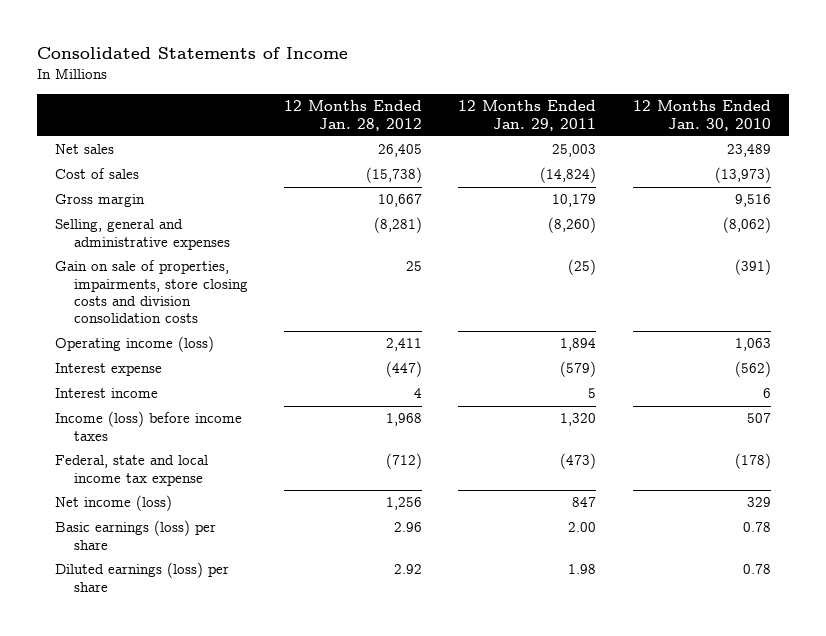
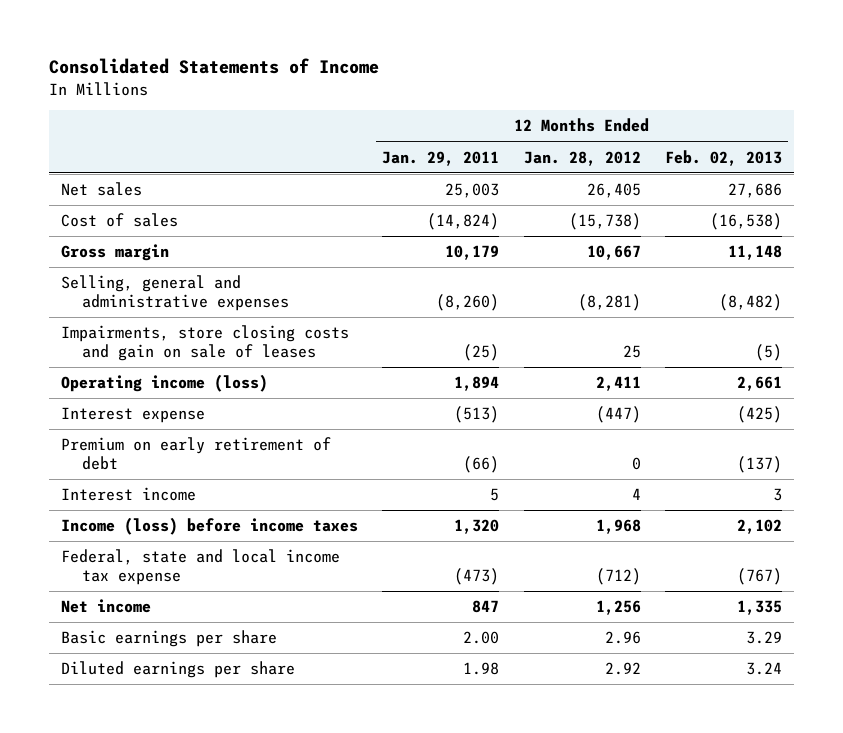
- | 12 Months Ended Jan. 28, 2012 | 12 Months Ended Jan. 29, 2011 | 12 Months Ended Jan. 30, 2010
+ | 12 Months Ended Jan. 29, 2011 | 12 Months Ended Jan. 28, 2012 | 12 Months Ended Feb. 02, 2013
- Gain on sale of properties, impairments, store closing costs and division consolidation costs | 25 | (25) | (391)
+ Impairments, store closing costs and gain on sale of leases | (25) | 25 | (5)
- Interest expense | (447) | (579) | (562)
+ Interest expense | (513) | (447) | (425)
+ Premium on early retirement of debt | (66) | 0 | (137)
- Net income (loss) | 1,256 | 847 | 329
- Basic earnings (loss) per share | 2.96 | 2.00 | 0.78
- Diluted earnings (loss) per share | 2.92 | 1.98 | 0.78
+ Net income | 847 | 1,256 | 1,335
+ Basic earnings per share | 2.00 | 2.96 | 3.29
+ Diluted earnings per share | 1.98 | 2.92 | 3.24

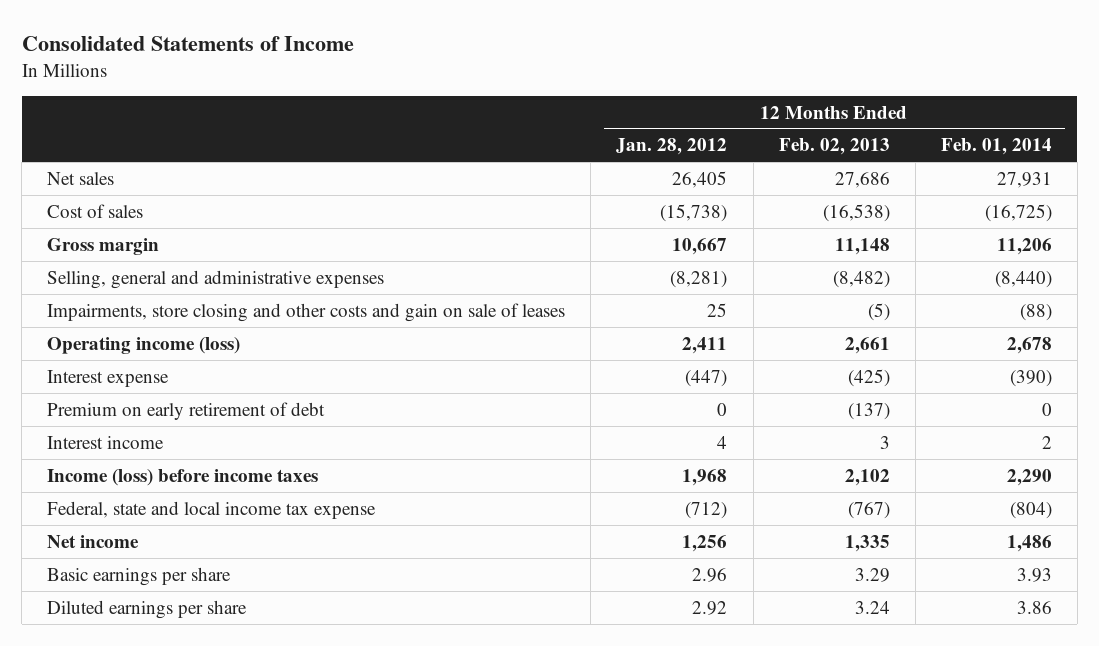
- | 12 Months Ended Jan. 29, 2011 | 12 Months Ended Jan. 28, 2012 | 12 Months Ended Feb. 02, 2013
+ | 12 Months Ended Jan. 28, 2012 | 12 Months Ended Feb. 02, 2013 | 12 Months Ended Feb. 01, 2014
- Impairments, store closing costs and gain on sale of leases | (25) | 25 | (5)
+ Impairments, store closing and other costs and gain on sale of leases | 25 | (5) | (88)

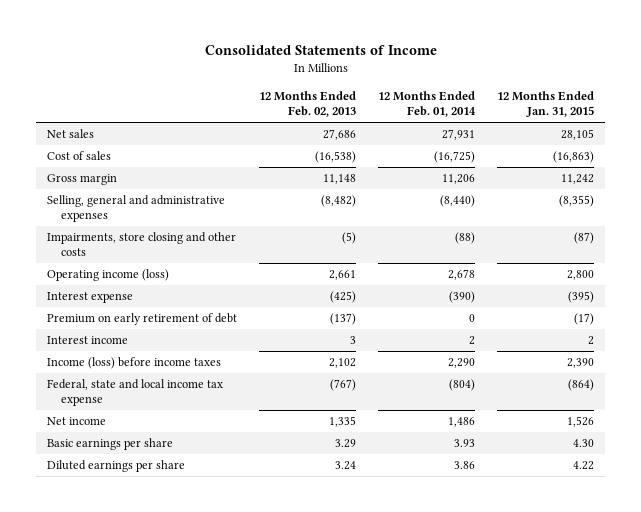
- | 12 Months Ended Jan. 28, 2012 | 12 Months Ended Feb. 02, 2013 | 12 Months Ended Feb. 01, 2014
+ | 12 Months Ended Feb. 02, 2013 | 12 Months Ended Feb. 01, 2014 | 12 Months Ended Jan. 31, 2015
- Impairments, store closing and other costs and gain on sale of leases | 25 | (5) | (88)
+ Impairments, store closing and other costs | (5) | (88) | (87)

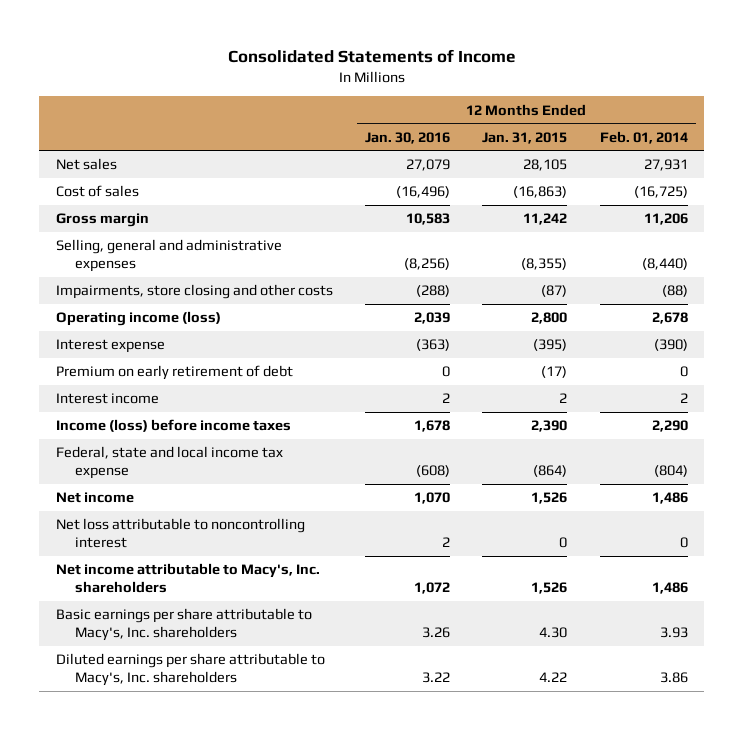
- | 12 Months Ended Feb. 02, 2013 | 12 Months Ended Feb. 01, 2014 | 12 Months Ended Jan. 31, 2015
+ | 12 Months Ended Jan. 30, 2016 | 12 Months Ended Jan. 31, 2015 | 12 Months Ended Feb. 01, 2014
- Basic earnings per share | 3.29 | 3.93 | 4.30
- Diluted earnings per share | 3.24 | 3.86 | 4.22
+ Net loss attributable to noncontrolling interest | 2 | 0 | 0
+ Net income attributable to Macy's, Inc. shareholders | 1,072 | 1,526 | 1,486
+ Basic earnings per share attributable to Macy's, Inc. shareholders | 3.26 | 4.30 | 3.93
+ Diluted earnings per share attributable to Macy's, Inc. shareholders | 3.22 | 4.22 | 3.86

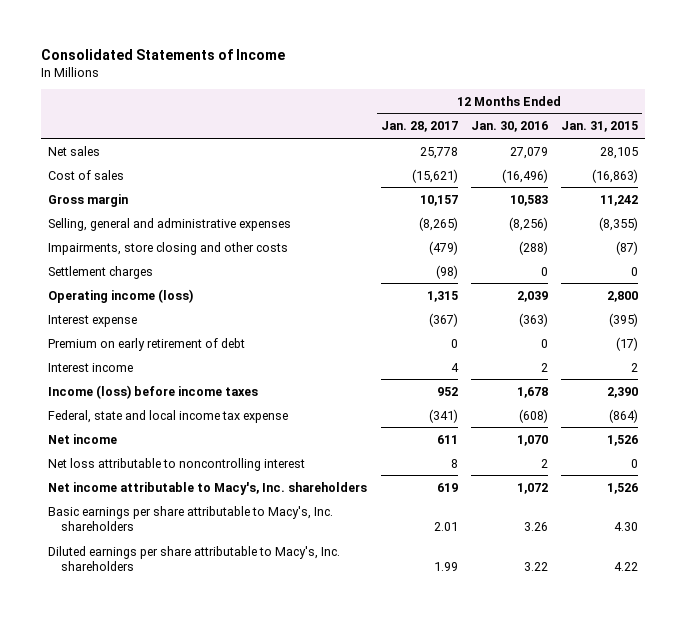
- | 12 Months Ended Jan. 30, 2016 | 12 Months Ended Jan. 31, 2015 | 12 Months Ended Feb. 01, 2014
+ | 12 Months Ended Jan. 28, 2017 | 12 Months Ended Jan. 30, 2016 | 12 Months Ended Jan. 31, 2015
+ Settlement charges | (98) | 0 | 0

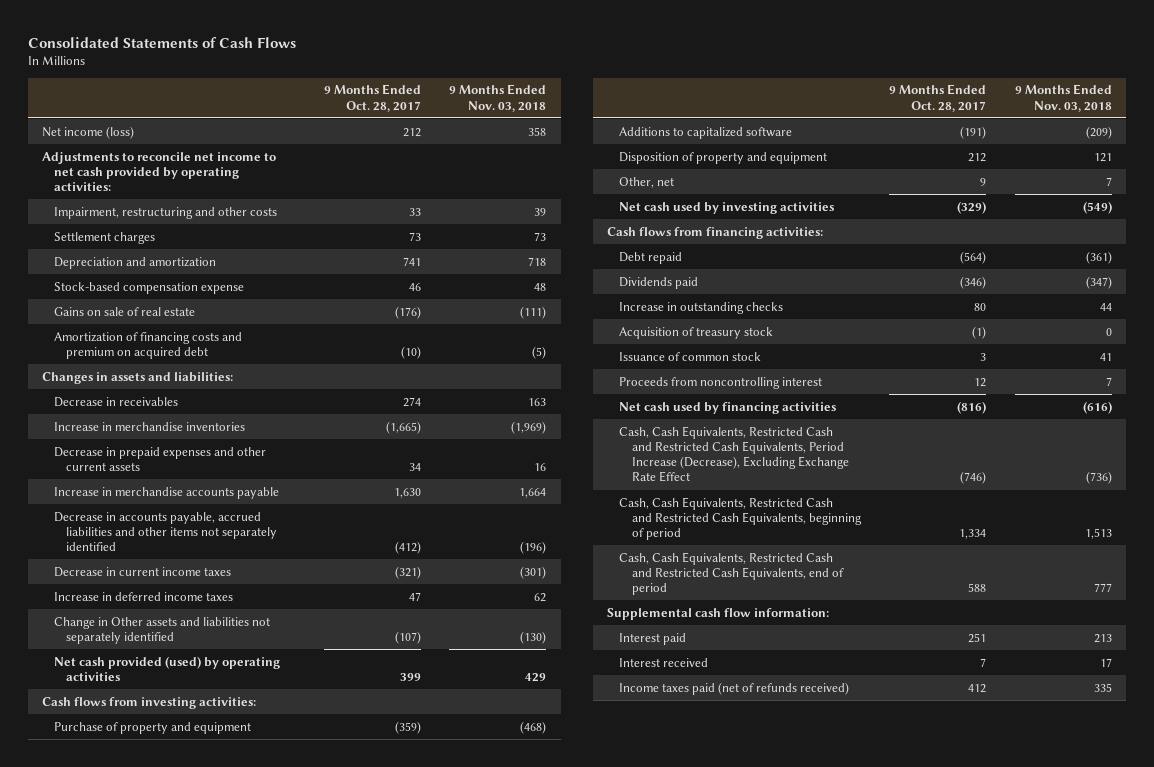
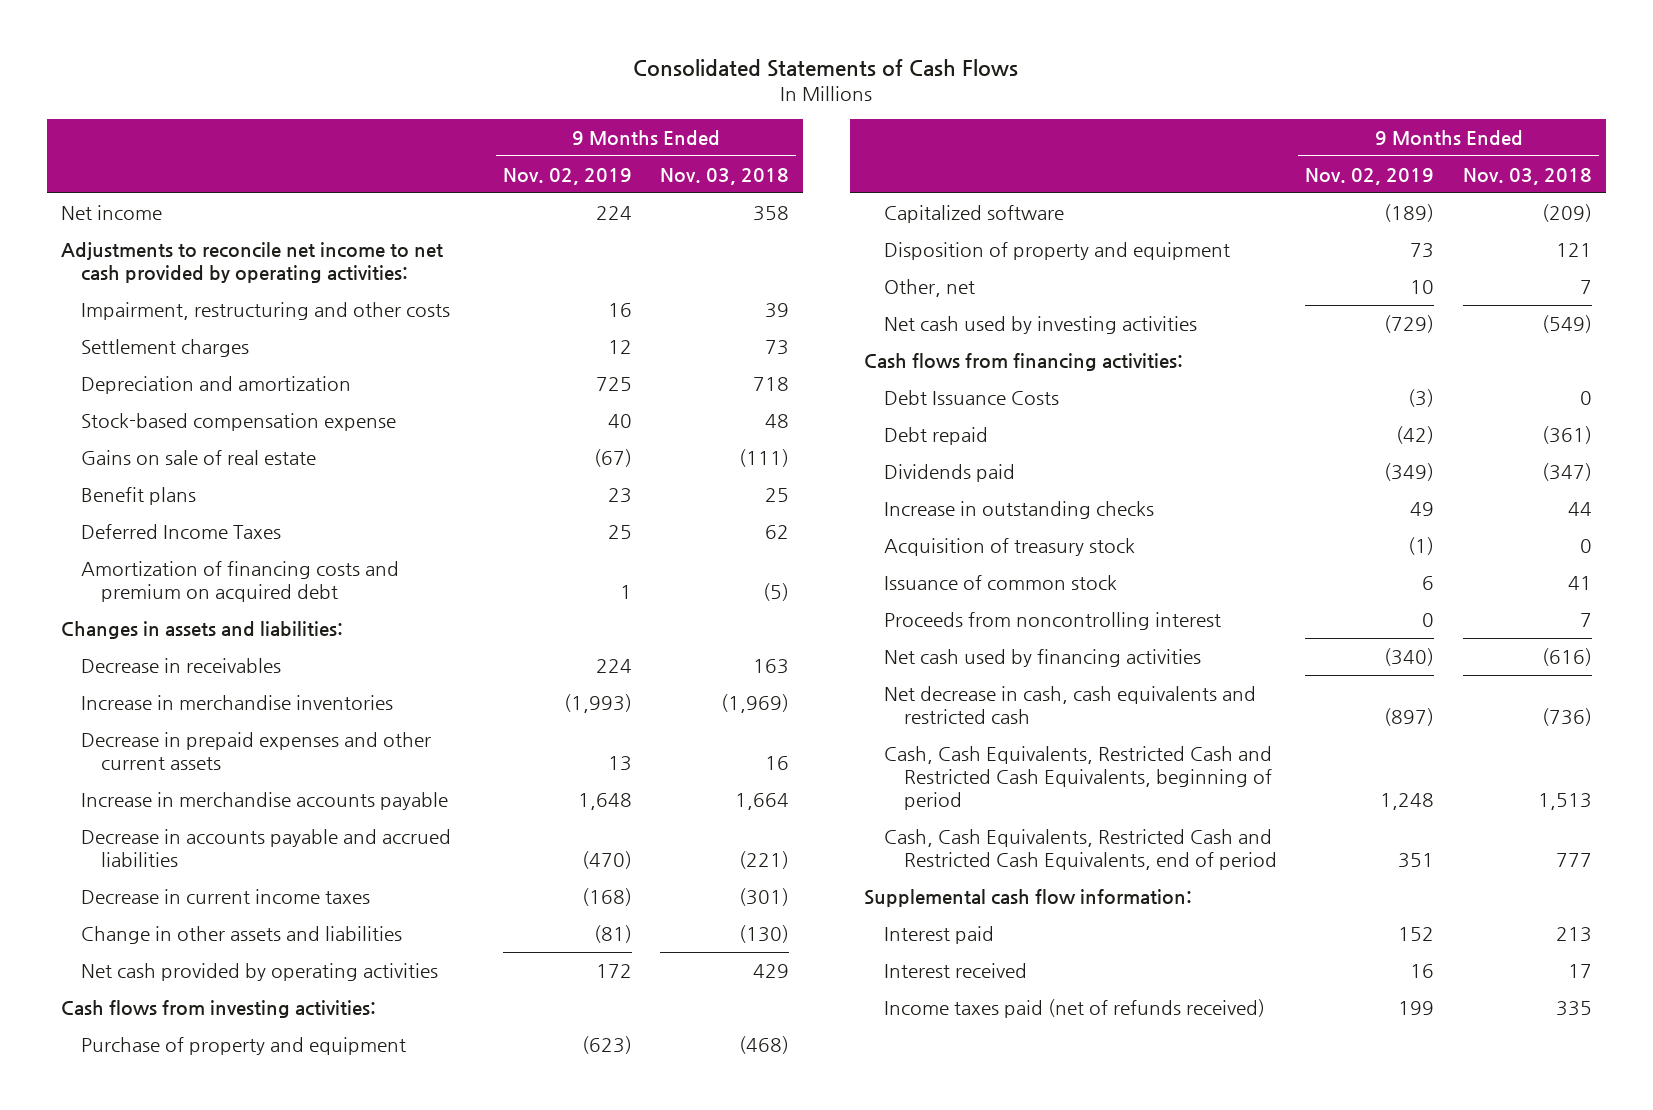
- | 9 Months Ended Oct. 28, 2017 | 9 Months Ended Nov. 03, 2018
+ | 9 Months Ended Nov. 02, 2019 | 9 Months Ended Nov. 03, 2018
- Net income (loss) | 212 | 358
+ Net income | 224 | 358
+ Benefit plans | 23 | 25
+ Deferred Income Taxes | 25 | 62
- Decrease in accounts payable, accrued liabilities and other items not separately identified | (412) | (196)
+ Decrease in accounts payable and accrued liabilities | (470) | (221)
- Increase in deferred income taxes | 47 | 62
- Change in Other assets and liabilities not separately identified | (107) | (130)
- Net cash provided (used) by operating activities | 399 | 429
+ Change in other assets and liabilities | (81) | (130)
+ Net cash provided by operating activities | 172 | 429
- Additions to capitalized software | (191) | (209)
+ Capitalized software | (189) | (209)
+ Debt Issuance Costs | (3) | 0
- Cash, Cash Equivalents, Restricted Cash and Restricted Cash Equivalents, Period Increase (Decrease), Excluding Exchange Rate Effect | (746) | (736)
+ Net decrease in cash, cash equivalents and restricted cash | (897) | (736)

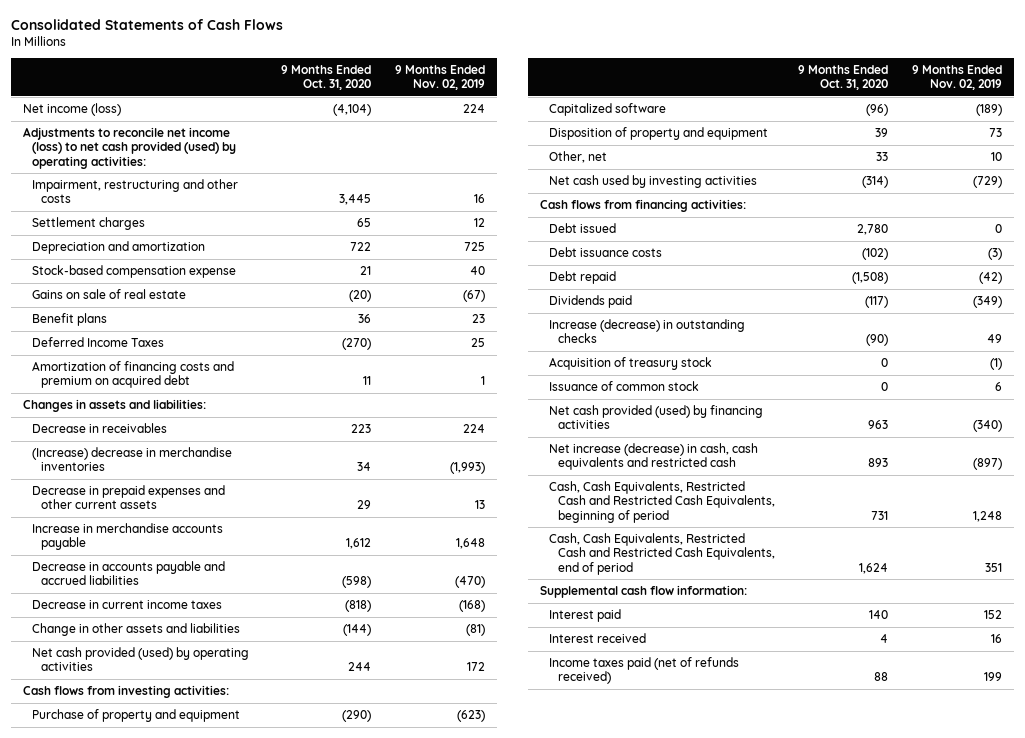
- | 9 Months Ended Nov. 02, 2019 | 9 Months Ended Nov. 03, 2018
+ | 9 Months Ended Oct. 31, 2020 | 9 Months Ended Nov. 02, 2019
- Net income | 224 | 358
- Adjustments to reconcile net income to net cash provided by operating activities:
+ Net income (loss) | (4,104) | 224
+ Adjustments to reconcile net income (loss) to net cash provided (used) by operating activities:
- Increase in merchandise inventories | (1,993) | (1,969)
+ (Increase) decrease in merchandise inventories | 34 | (1,993)
- Net cash provided by operating activities | 172 | 429
+ Net cash provided (used) by operating activities | 244 | 172
- Debt Issuance Costs | (3) | 0
+ Debt issued | 2,780 | 0
+ Debt issuance costs | (102) | (3)
- Increase in outstanding checks | 49 | 44
+ Increase (decrease) in outstanding checks | (90) | 49
- Proceeds from noncontrolling interest | 0 | 7
- Net cash used by financing activities | (340) | (616)
- Net decrease in cash, cash equivalents and restricted cash | (897) | (736)
+ Net cash provided (used) by financing activities | 963 | (340)
+ Net increase (decrease) in cash, cash equivalents and restricted cash | 893 | (897)

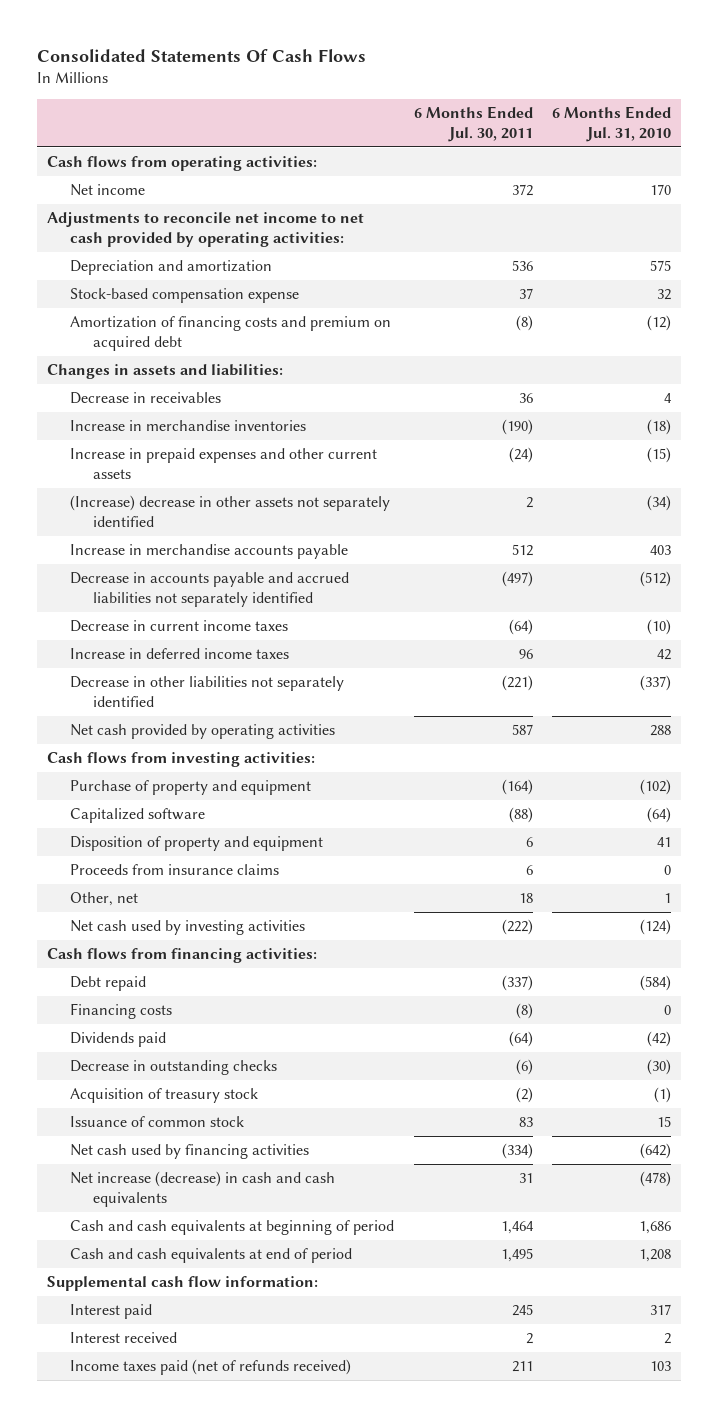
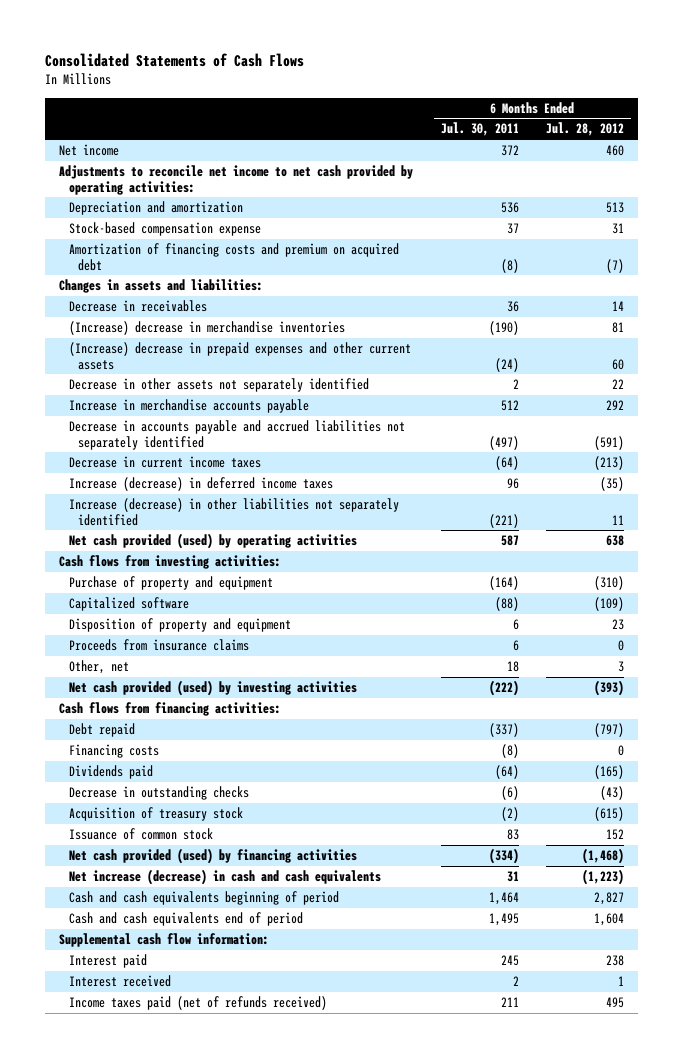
- Consolidated Statements Of Cash Flows
+ Consolidated Statements of Cash Flows
- | 6 Months Ended Jul. 30, 2011 | 6 Months Ended Jul. 31, 2010
+ | 6 Months Ended Jul. 30, 2011 | 6 Months Ended Jul. 28, 2012
- Cash flows from operating activities:
- Increase in merchandise inventories | (190) | (18)
- Increase in prepaid expenses and other current assets | (24) | (15)
- (Increase) decrease in other assets not separately identified | 2 | (34)
+ (Increase) decrease in merchandise inventories | (190) | 81
+ (Increase) decrease in prepaid expenses and other current assets | (24) | 60
+ Decrease in other assets not separately identified | 2 | 22
- Increase in deferred income taxes | 96 | 42
- Decrease in other liabilities not separately identified | (221) | (337)
- Net cash provided by operating activities | 587 | 288
+ Increase (decrease) in deferred income taxes | 96 | (35)
+ Increase (decrease) in other liabilities not separately identified | (221) | 11
+ Net cash provided (used) by operating activities | 587 | 638
- Net cash used by investing activities | (222) | (124)
+ Net cash provided (used) by investing activities | (222) | (393)
- Net cash used by financing activities | (334) | (642)
+ Net cash provided (used) by financing activities | (334) | (1,468)
- Cash and cash equivalents at beginning of period | 1,464 | 1,686
- Cash and cash equivalents at end of period | 1,495 | 1,208
+ Cash and cash equivalents beginning of period | 1,464 | 2,827
+ Cash and cash equivalents end of period | 1,495 | 1,604

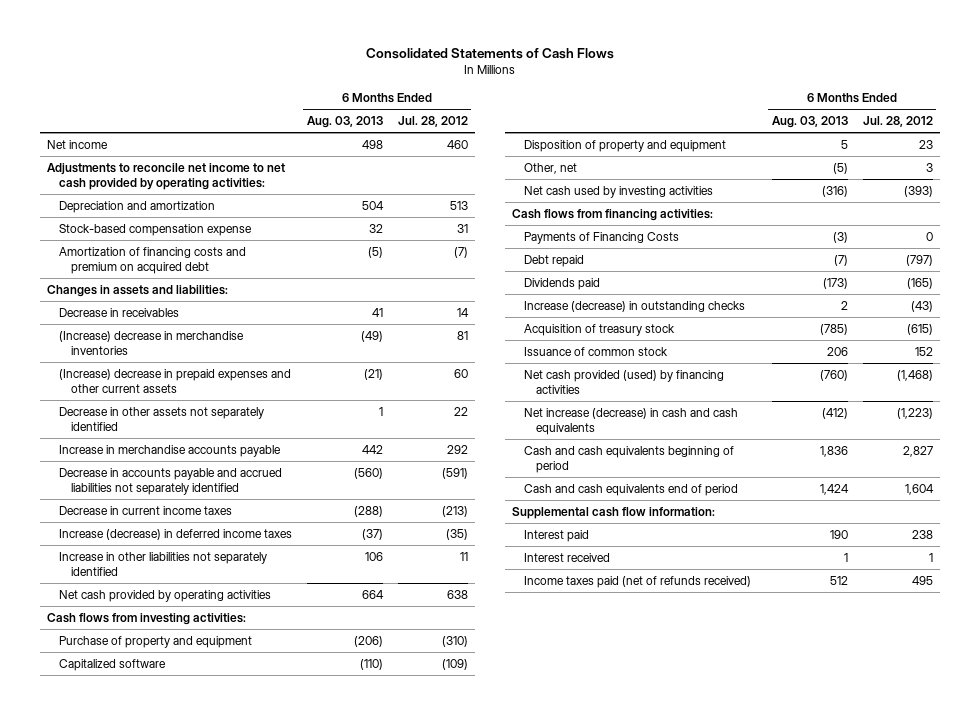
- | 6 Months Ended Jul. 30, 2011 | 6 Months Ended Jul. 28, 2012
+ | 6 Months Ended Aug. 03, 2013 | 6 Months Ended Jul. 28, 2012
- Increase (decrease) in other liabilities not separately identified | (221) | 11
- Net cash provided (used) by operating activities | 587 | 638
+ Increase in other liabilities not separately identified | 106 | 11
+ Net cash provided by operating activities | 664 | 638
- Proceeds from insurance claims | 6 | 0
- Net cash provided (used) by investing activities | (222) | (393)
+ Net cash used by investing activities | (316) | (393)
+ Payments of Financing Costs | (3) | 0
- Financing costs | (8) | 0
- Decrease in outstanding checks | (6) | (43)
+ Increase (decrease) in outstanding checks | 2 | (43)

